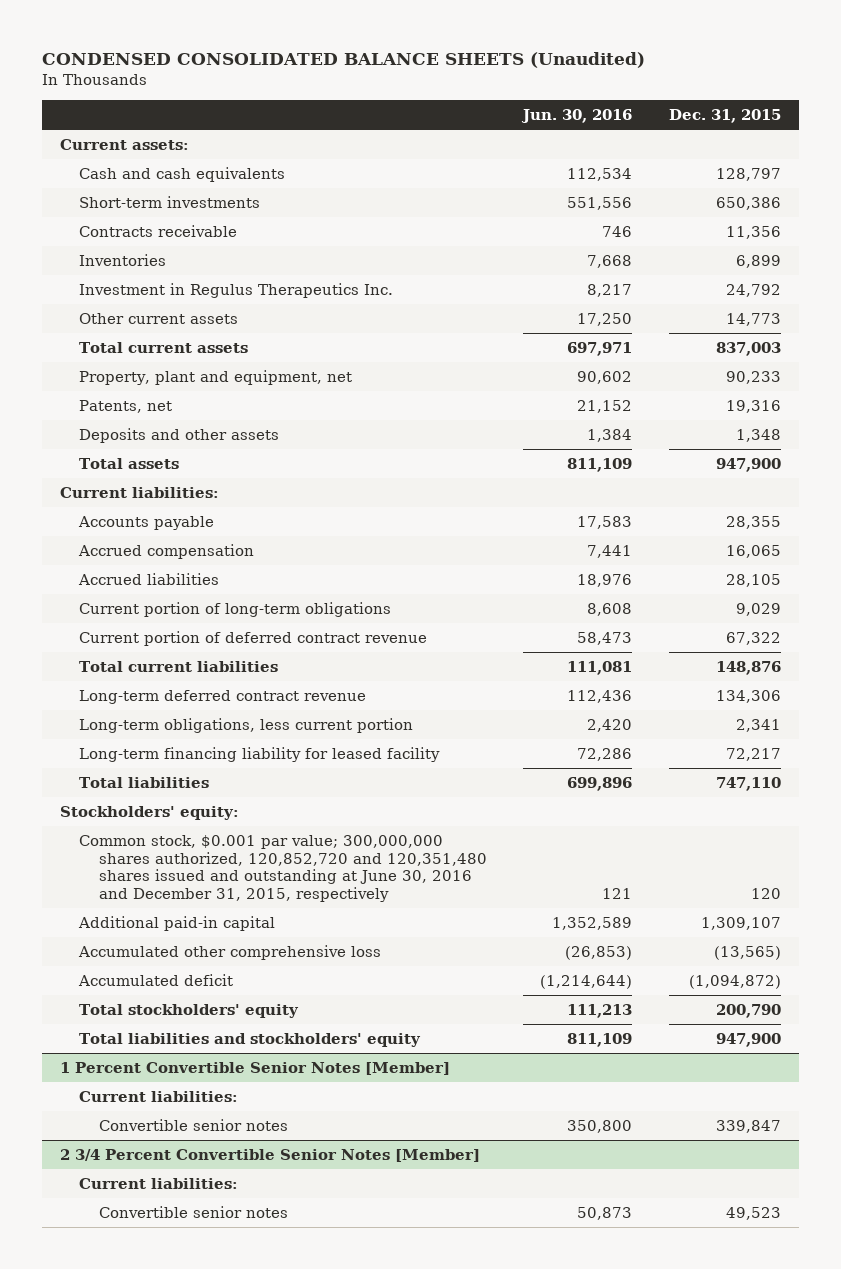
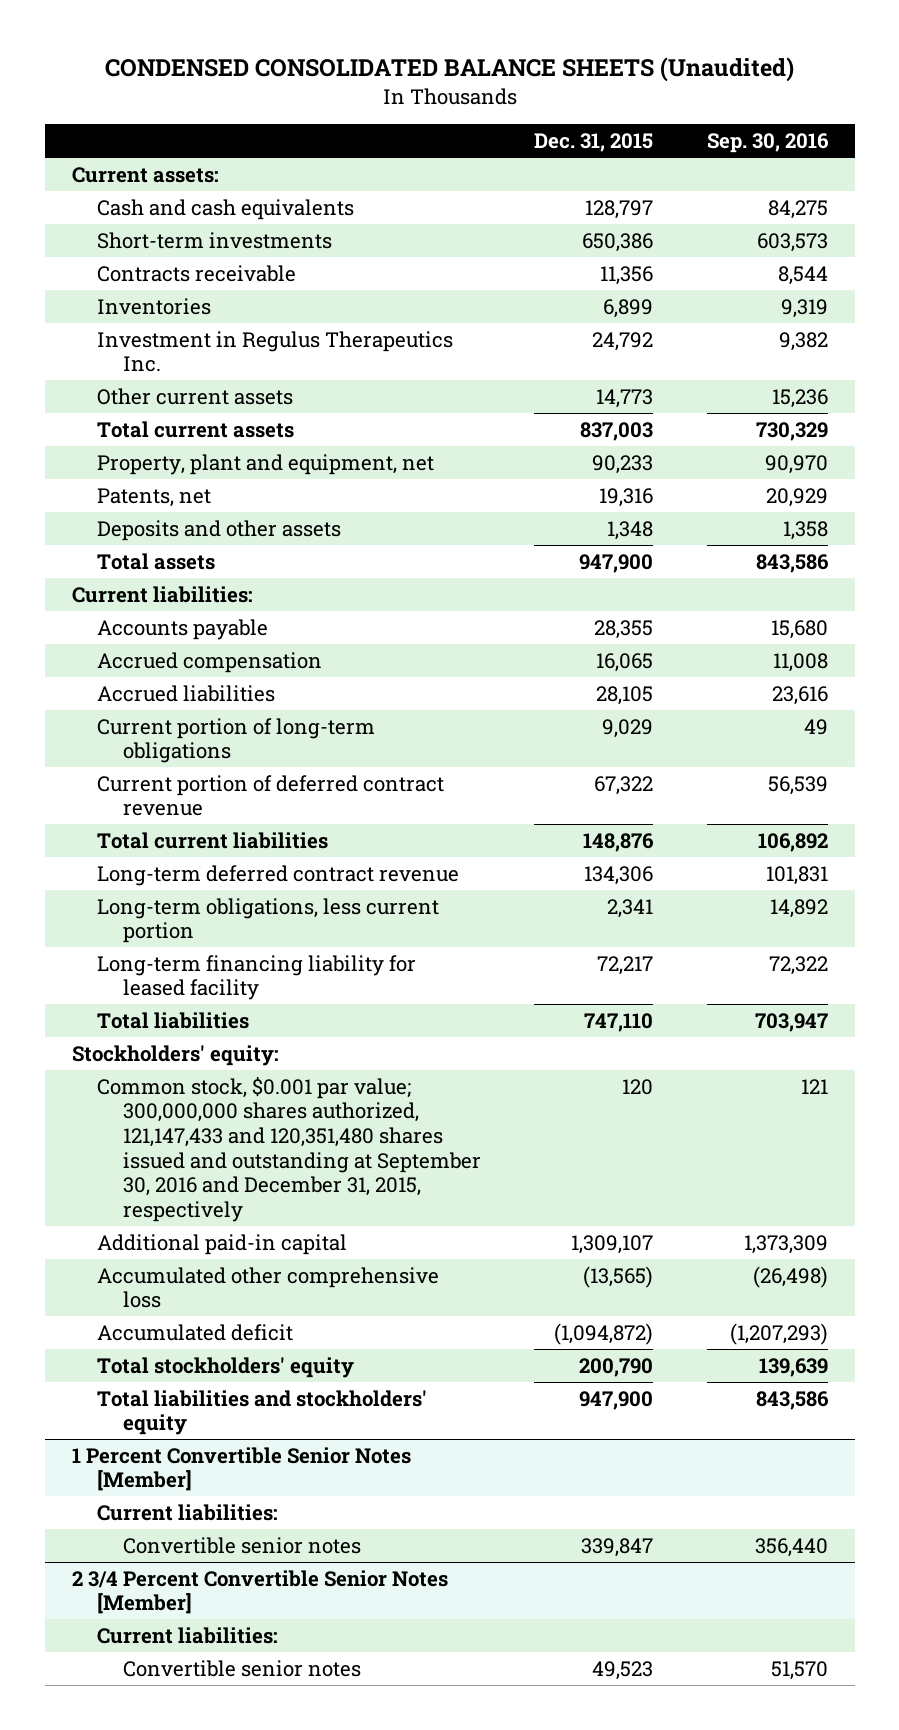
- | Jun. 30, 2016 | Dec. 31, 2015
+ | Dec. 31, 2015 | Sep. 30, 2016
- Common stock, $0.001 par value; 300,000,000 shares authorized, 120,852,720 and 120,351,480 shares issued and outstanding at June 30, 2016 and December 31, 2015, respectively | 121 | 120
+ Common stock, $0.001 par value; 300,000,000 shares authorized, 121,147,433 and 120,351,480 shares issued and outstanding at September 30, 2016 and December 31, 2015, respectively | 120 | 121

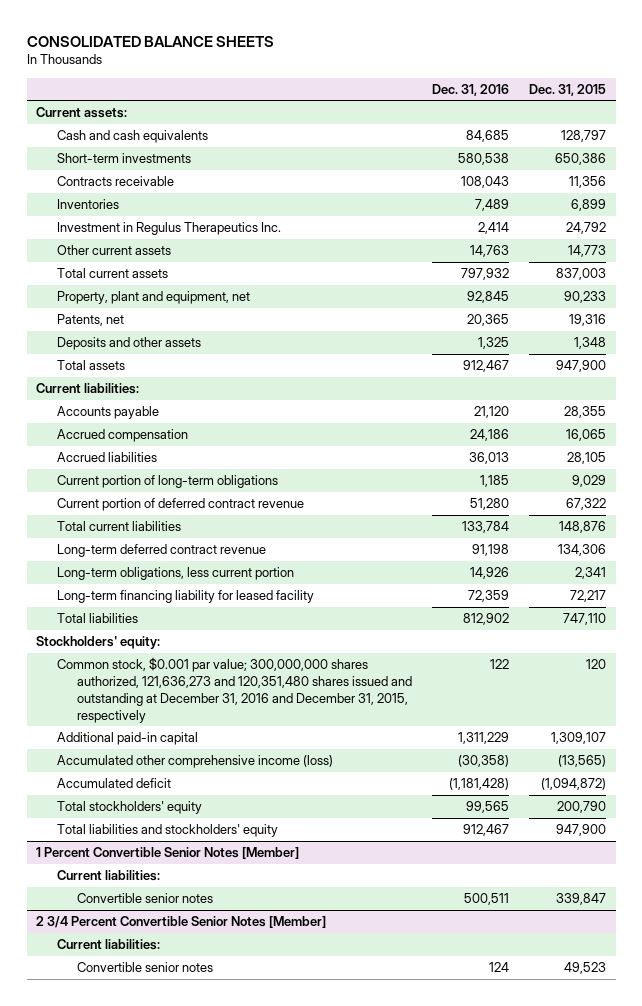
- CONDENSED CONSOLIDATED BALANCE SHEETS (Unaudited)
+ CONSOLIDATED BALANCE SHEETS
- | Dec. 31, 2015 | Sep. 30, 2016
+ | Dec. 31, 2016 | Dec. 31, 2015
- Common stock, $0.001 par value; 300,000,000 shares authorized, 121,147,433 and 120,351,480 shares issued and outstanding at September 30, 2016 and December 31, 2015, respectively | 120 | 121
+ Common stock, $0.001 par value; 300,000,000 shares authorized, 121,636,273 and 120,351,480 shares issued and outstanding at December 31, 2016 and December 31, 2015, respectively | 122 | 120
- Accumulated other comprehensive loss | (13,565) | (26,498)
+ Accumulated other comprehensive income (loss) | (30,358) | (13,565)

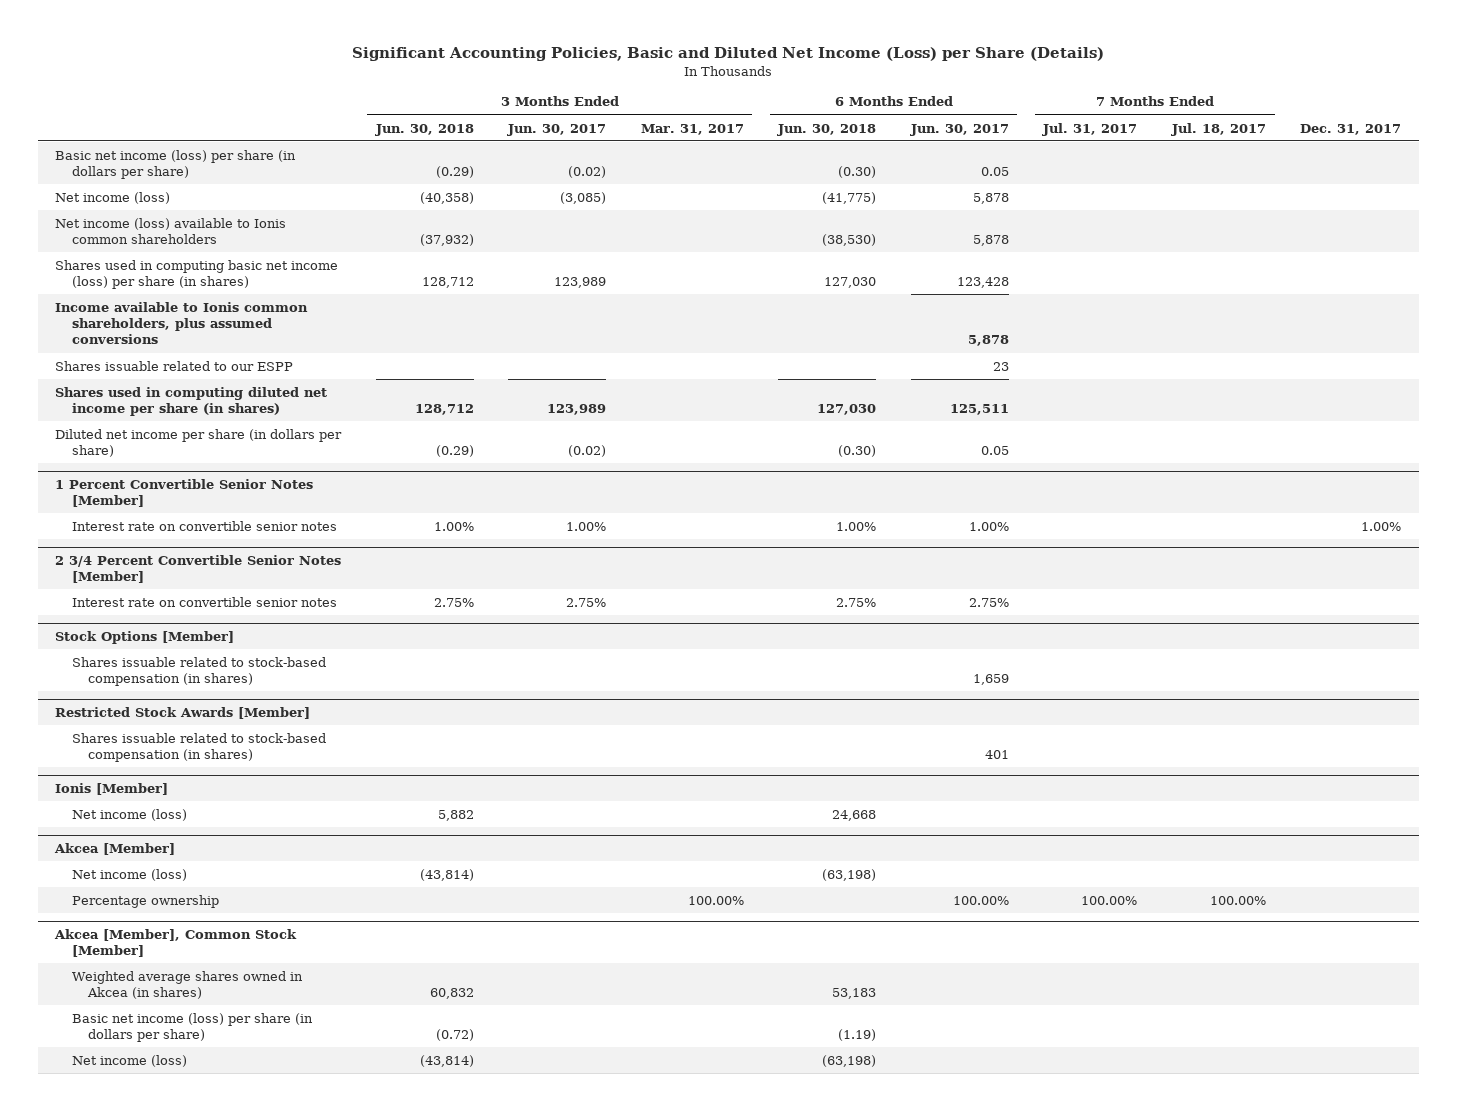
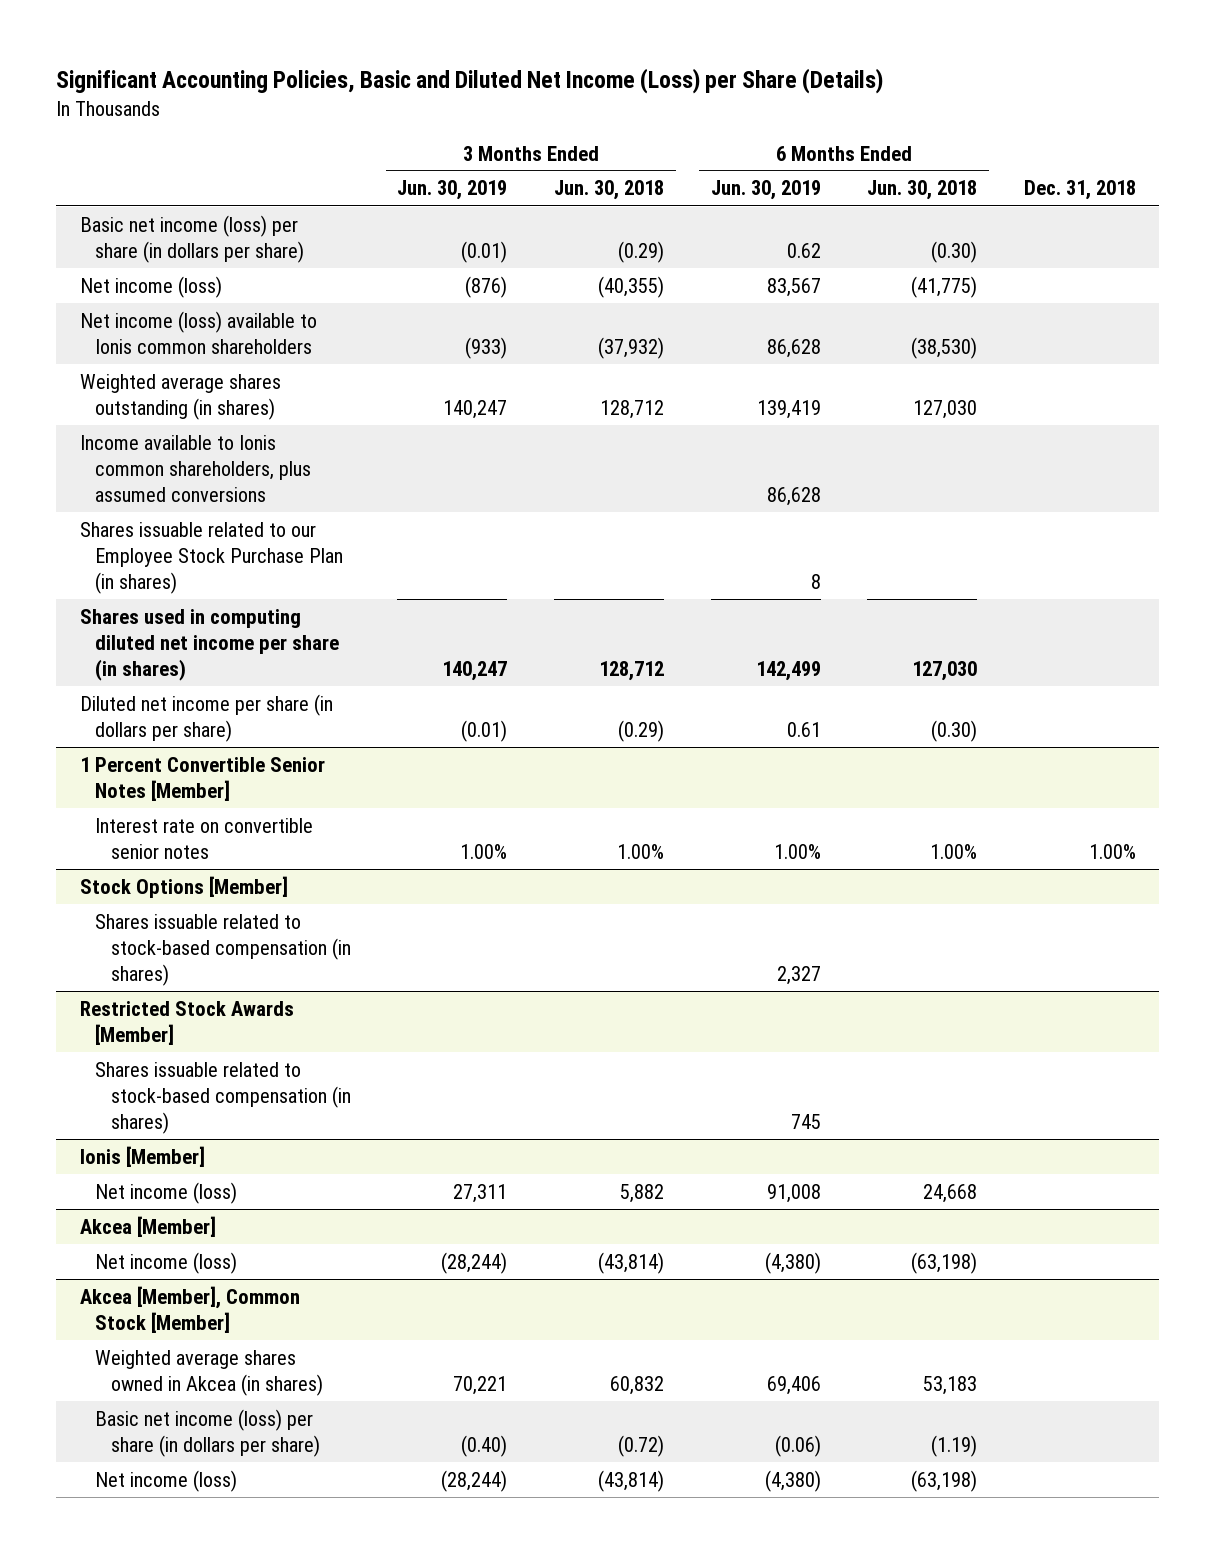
- | 3 Months Ended Jun. 30, 2018 | 3 Months Ended Jun. 30, 2017 | 3 Months Ended Mar. 31, 2017 | 6 Months Ended Jun. 30, 2018 | 6 Months Ended Jun. 30, 2017 | 7 Months Ended Jul. 31, 2017 | 7 Months Ended Jul. 18, 2017 | Dec. 31, 2017
+ | 3 Months Ended Jun. 30, 2019 | 3 Months Ended Jun. 30, 2018 | 6 Months Ended Jun. 30, 2019 | 6 Months Ended Jun. 30, 2018 | Dec. 31, 2018
- Net income (loss) | (40,358) | (3,085) | | (41,775) | 5,878 | | |
+ Net income (loss) | (876) | (40,355) | 83,567 | (41,775) |
- Shares used in computing basic net income (loss) per share (in shares) | 128,712 | 123,989 | | 127,030 | 123,428 | | |
+ Weighted average shares outstanding (in shares) | 140,247 | 128,712 | 139,419 | 127,030 |
- Shares issuable related to our ESPP | | | | | 23 | | |
+ Shares issuable related to our Employee Stock Purchase Plan (in shares) | | | 8 | |
- 2 3/4 Percent Convertible Senior Notes [Member]
- Interest rate on convertible senior notes | 2.75% | 2.75% | | 2.75% | 2.75% | | |
@ Akcea [Member]
- Percentage ownership | | | 100.00% | | 100.00% | 100.00% | 100.00% |

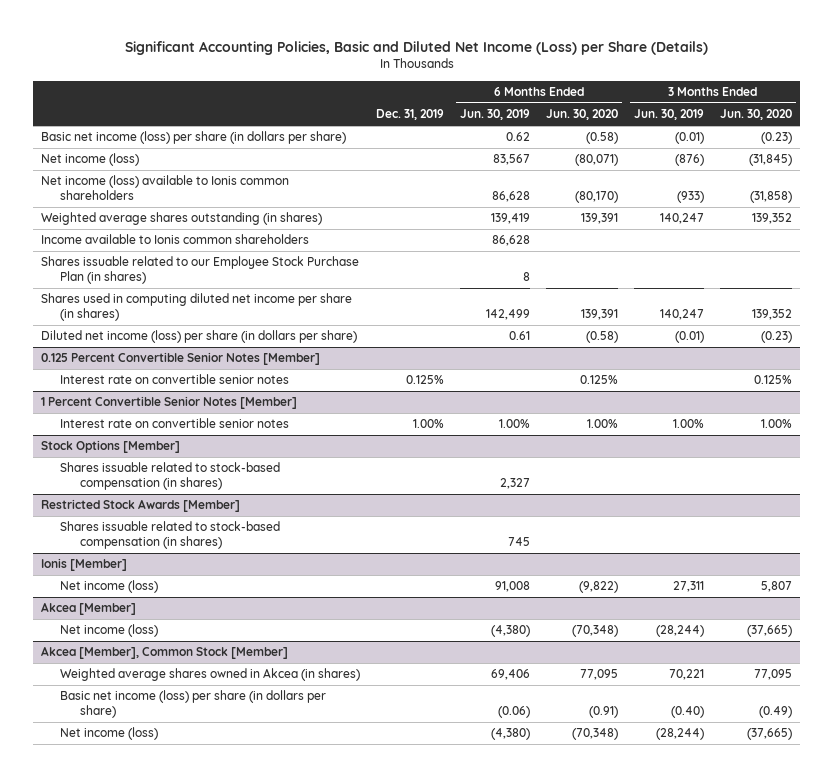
- | 3 Months Ended Jun. 30, 2019 | 3 Months Ended Jun. 30, 2018 | 6 Months Ended Jun. 30, 2019 | 6 Months Ended Jun. 30, 2018 | Dec. 31, 2018
+ | Dec. 31, 2019 | 6 Months Ended Jun. 30, 2019 | 6 Months Ended Jun. 30, 2020 | 3 Months Ended Jun. 30, 2019 | 3 Months Ended Jun. 30, 2020
- Income available to Ionis common shareholders, plus assumed conversions | | | 86,628 | |
+ Income available to Ionis common shareholders | | 86,628 | | |
- Diluted net income per share (in dollars per share) | (0.01) | (0.29) | 0.61 | (0.30) |
+ Diluted net income (loss) per share (in dollars per share) | | 0.61 | (0.58) | (0.01) | (0.23)
+ 0.125 Percent Convertible Senior Notes [Member]
+ Interest rate on convertible senior notes | 0.125% | | 0.125% | | 0.125%

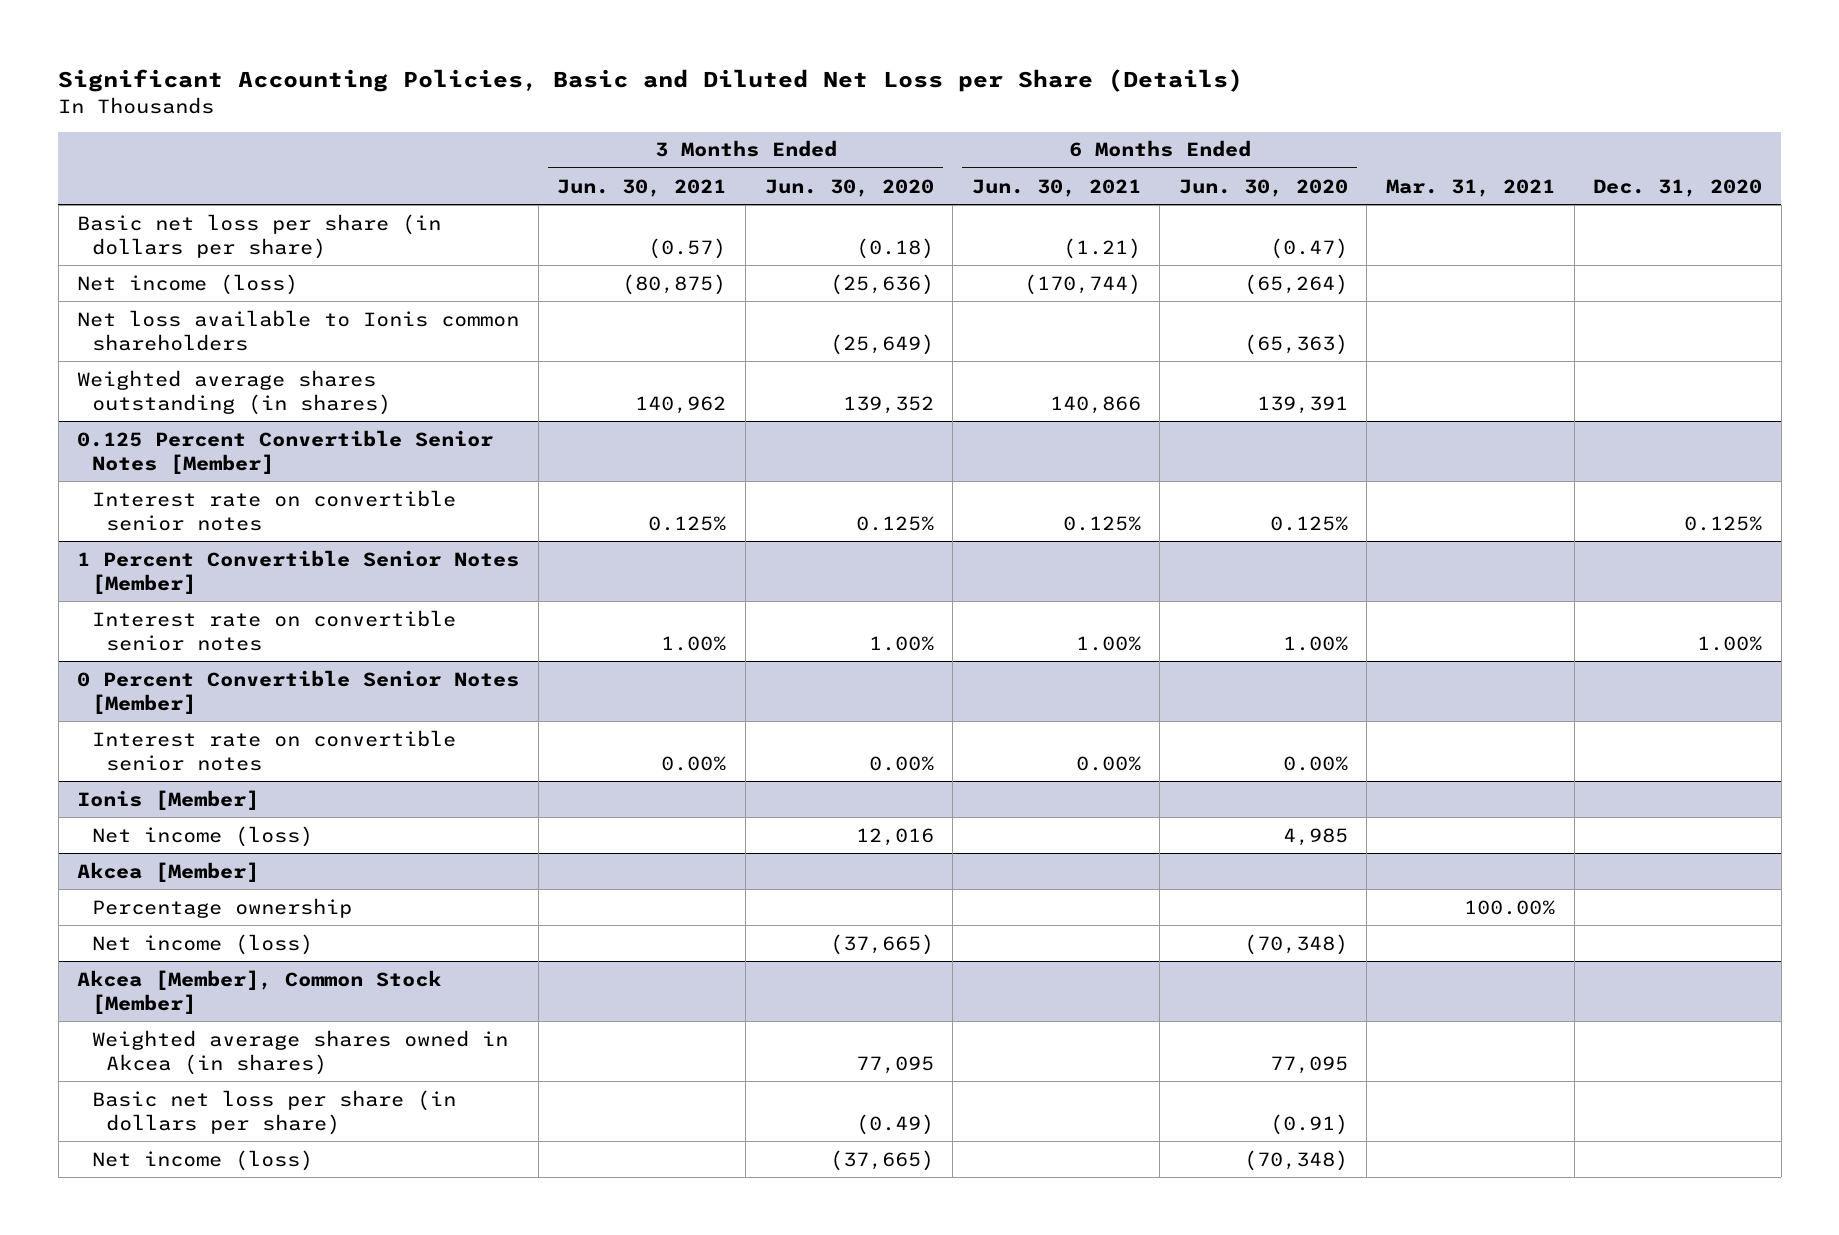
- Significant Accounting Policies, Basic and Diluted Net Income (Loss) per Share (Details)
+ Significant Accounting Policies, Basic and Diluted Net Loss per Share (Details)
- | Dec. 31, 2019 | 6 Months Ended Jun. 30, 2019 | 6 Months Ended Jun. 30, 2020 | 3 Months Ended Jun. 30, 2019 | 3 Months Ended Jun. 30, 2020
+ | 3 Months Ended Jun. 30, 2021 | 3 Months Ended Jun. 30, 2020 | 6 Months Ended Jun. 30, 2021 | 6 Months Ended Jun. 30, 2020 | Mar. 31, 2021 | Dec. 31, 2020
- Basic net income (loss) per share (in dollars per share) | | 0.62 | (0.58) | (0.01) | (0.23)
- Net income (loss) | | 83,567 | (80,071) | (876) | (31,845)
- Net income (loss) available to Ionis common shareholders | | 86,628 | (80,170) | (933) | (31,858)
+ Basic net loss per share (in dollars per share) | (0.57) | (0.18) | (1.21) | (0.47) | |
+ Net income (loss) | (80,875) | (25,636) | (170,744) | (65,264) | |
+ Net loss available to Ionis common shareholders | | (25,649) | | (65,363) | |
- Income available to Ionis common shareholders | | 86,628 | | |
- Shares issuable related to our Employee Stock Purchase Plan (in shares) | | 8 | | |
- Shares used in computing diluted net income per share (in shares) | | 142,499 | 139,391 | 140,247 | 139,352
- Diluted net income (loss) per share (in dollars per share) | | 0.61 | (0.58) | (0.01) | (0.23)
- Stock Options [Member]
- Shares issuable related to stock-based compensation (in shares) | | 2,327 | | |
- Restricted Stock Awards [Member]
- Shares issuable related to stock-based compensation (in shares) | | 745 | | |
+ 0 Percent Convertible Senior Notes [Member]
+ Interest rate on convertible senior notes | 0.00% | 0.00% | 0.00% | 0.00% | |
@ Ionis [Member]
- Net income (loss) | | 91,008 | (9,822) | 27,311 | 5,807
+ Net income (loss) | | 12,016 | | 4,985 | |
@ Akcea [Member]
+ Percentage ownership | | | | | 100.00% |
@ Akcea [Member], Common Stock [Member]
- Basic net income (loss) per share (in dollars per share) | | (0.06) | (0.91) | (0.40) | (0.49)
+ Basic net loss per share (in dollars per share) | | (0.49) | | (0.91) | |

